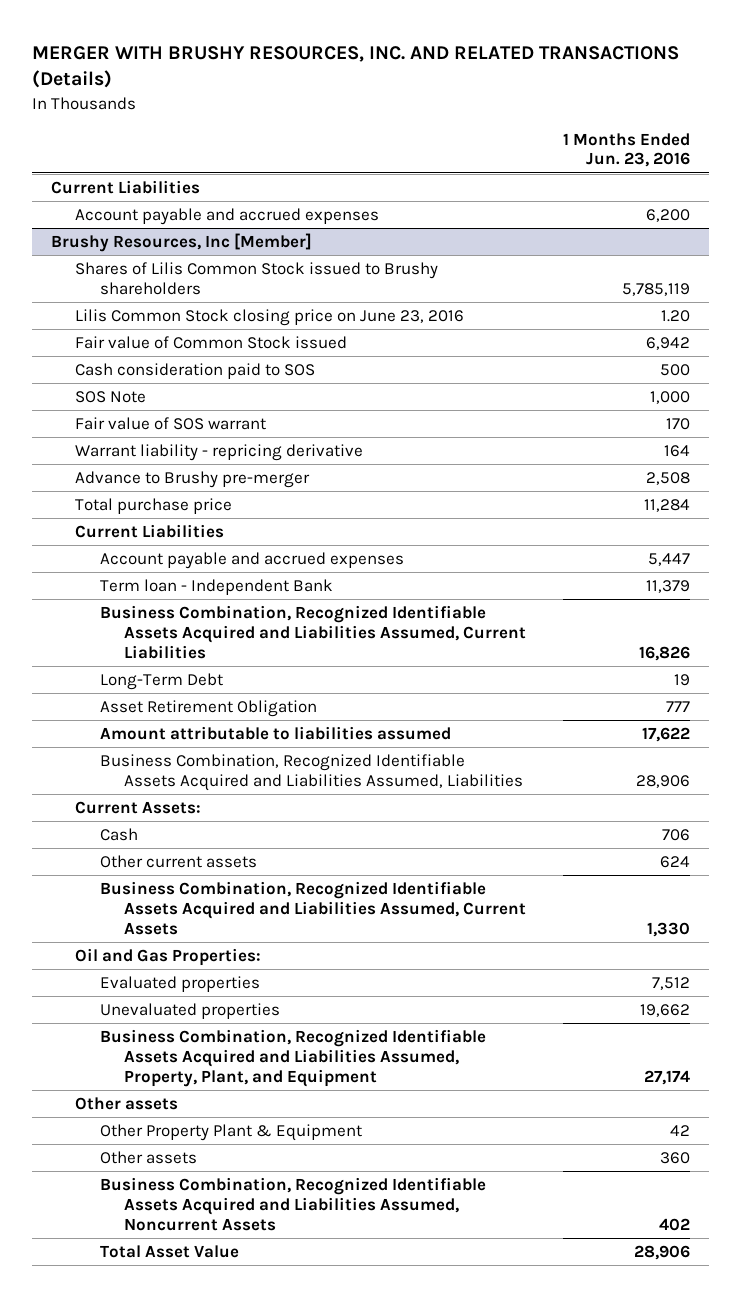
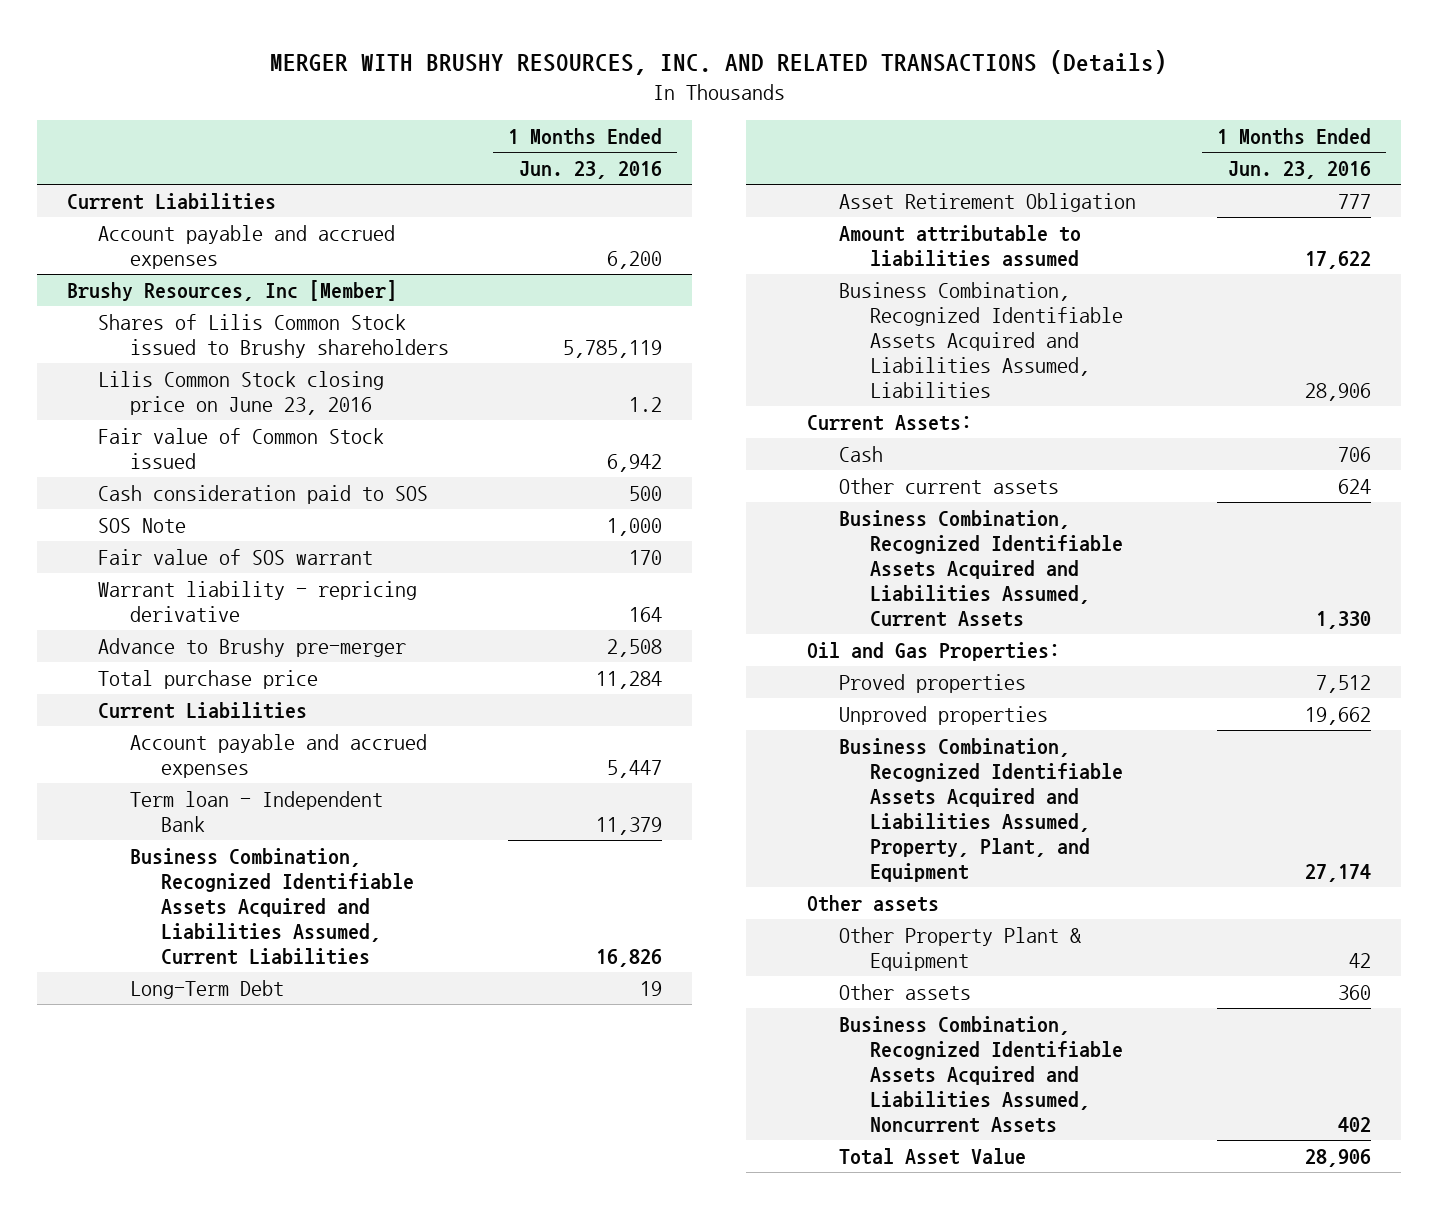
@ Brushy Resources, Inc [Member]
- Lilis Common Stock closing price on June 23, 2016 | 1.20
+ Lilis Common Stock closing price on June 23, 2016 | 1.2
- Evaluated properties | 7,512
- Unevaluated properties | 19,662
+ Proved properties | 7,512
+ Unproved properties | 19,662

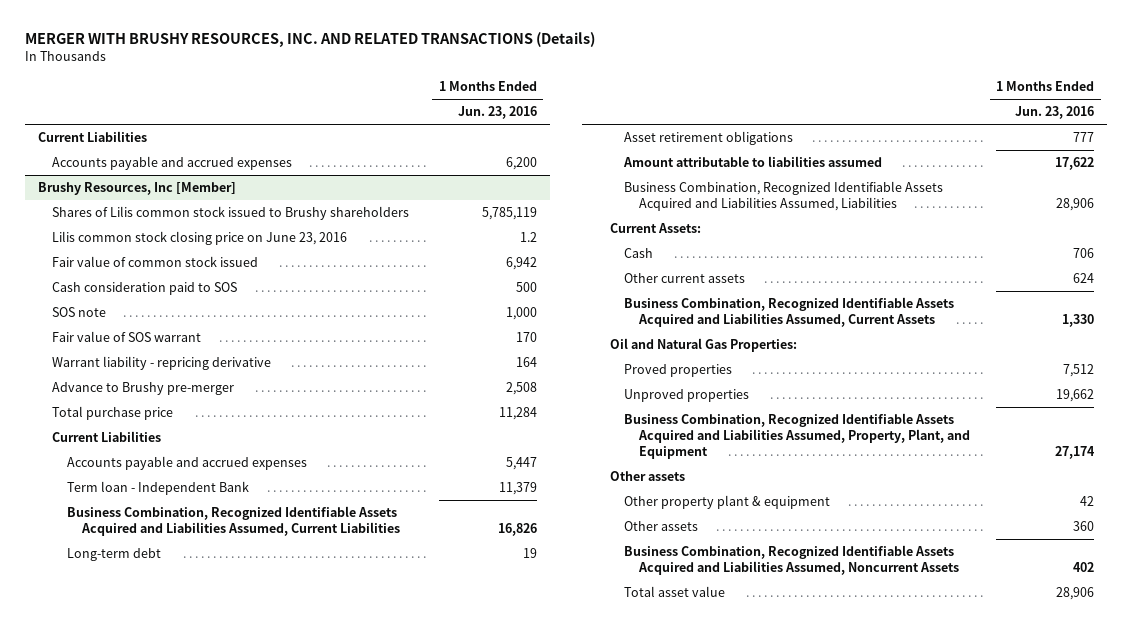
- Account payable and accrued expenses | 6,200
+ Accounts payable and accrued expenses | 6,200
@ Brushy Resources, Inc [Member]
- Shares of Lilis Common Stock issued to Brushy shareholders | 5,785,119
- Lilis Common Stock closing price on June 23, 2016 | 1.2
- Fair value of Common Stock issued | 6,942
+ Shares of Lilis common stock issued to Brushy shareholders | 5,785,119
+ Lilis common stock closing price on June 23, 2016 | 1.2
+ Fair value of common stock issued | 6,942
- SOS Note | 1,000
+ SOS note | 1,000
- Account payable and accrued expenses | 5,447
+ Accounts payable and accrued expenses | 5,447
- Long-Term Debt | 19
- Asset Retirement Obligation | 777
+ Long-term debt | 19
+ Asset retirement obligations | 777
- Oil and Gas Properties:
+ Oil and Natural Gas Properties:
- Other Property Plant & Equipment | 42
+ Other property plant & equipment | 42
- Total Asset Value | 28,906
+ Total asset value | 28,906

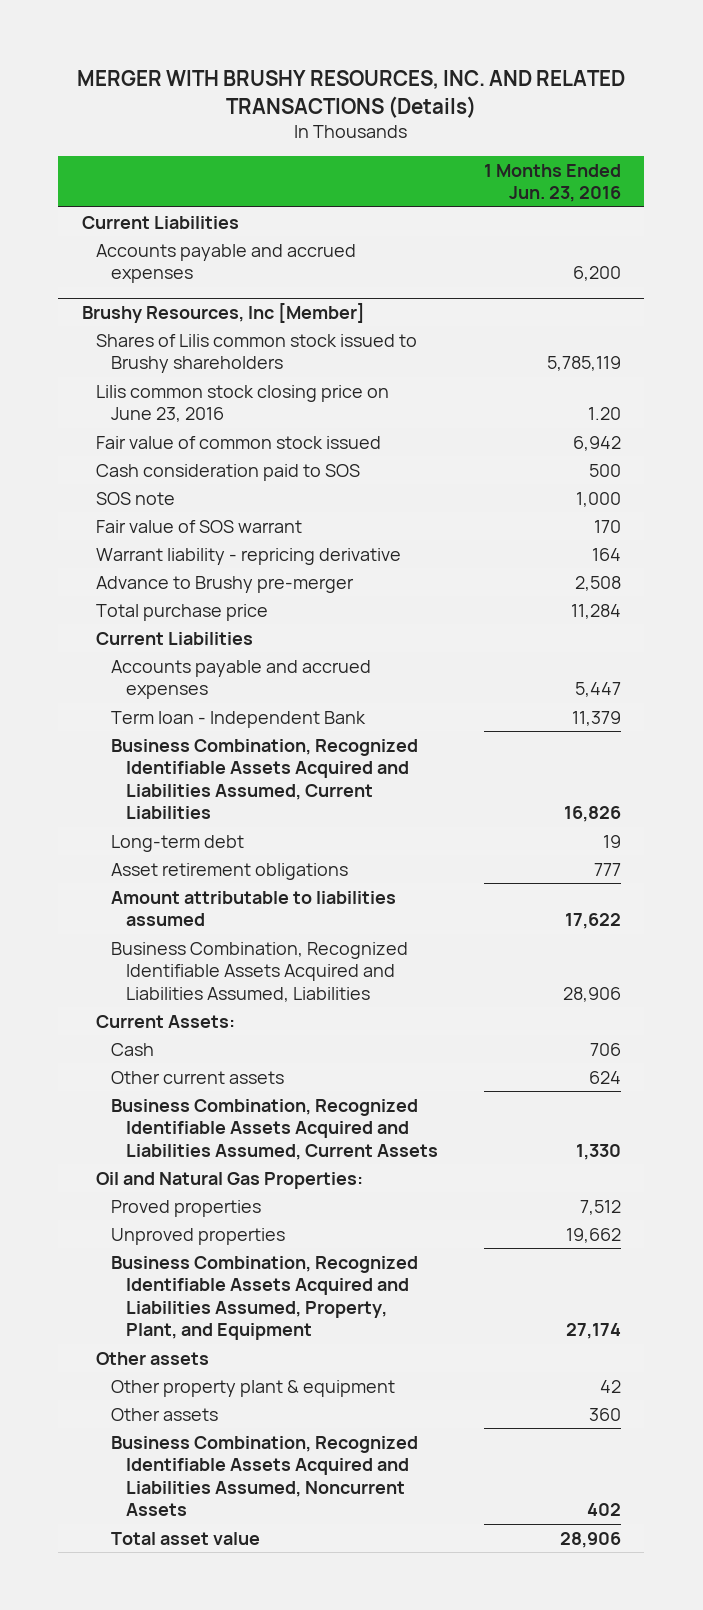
@ Brushy Resources, Inc [Member]
- Lilis common stock closing price on June 23, 2016 | 1.2
+ Lilis common stock closing price on June 23, 2016 | 1.20

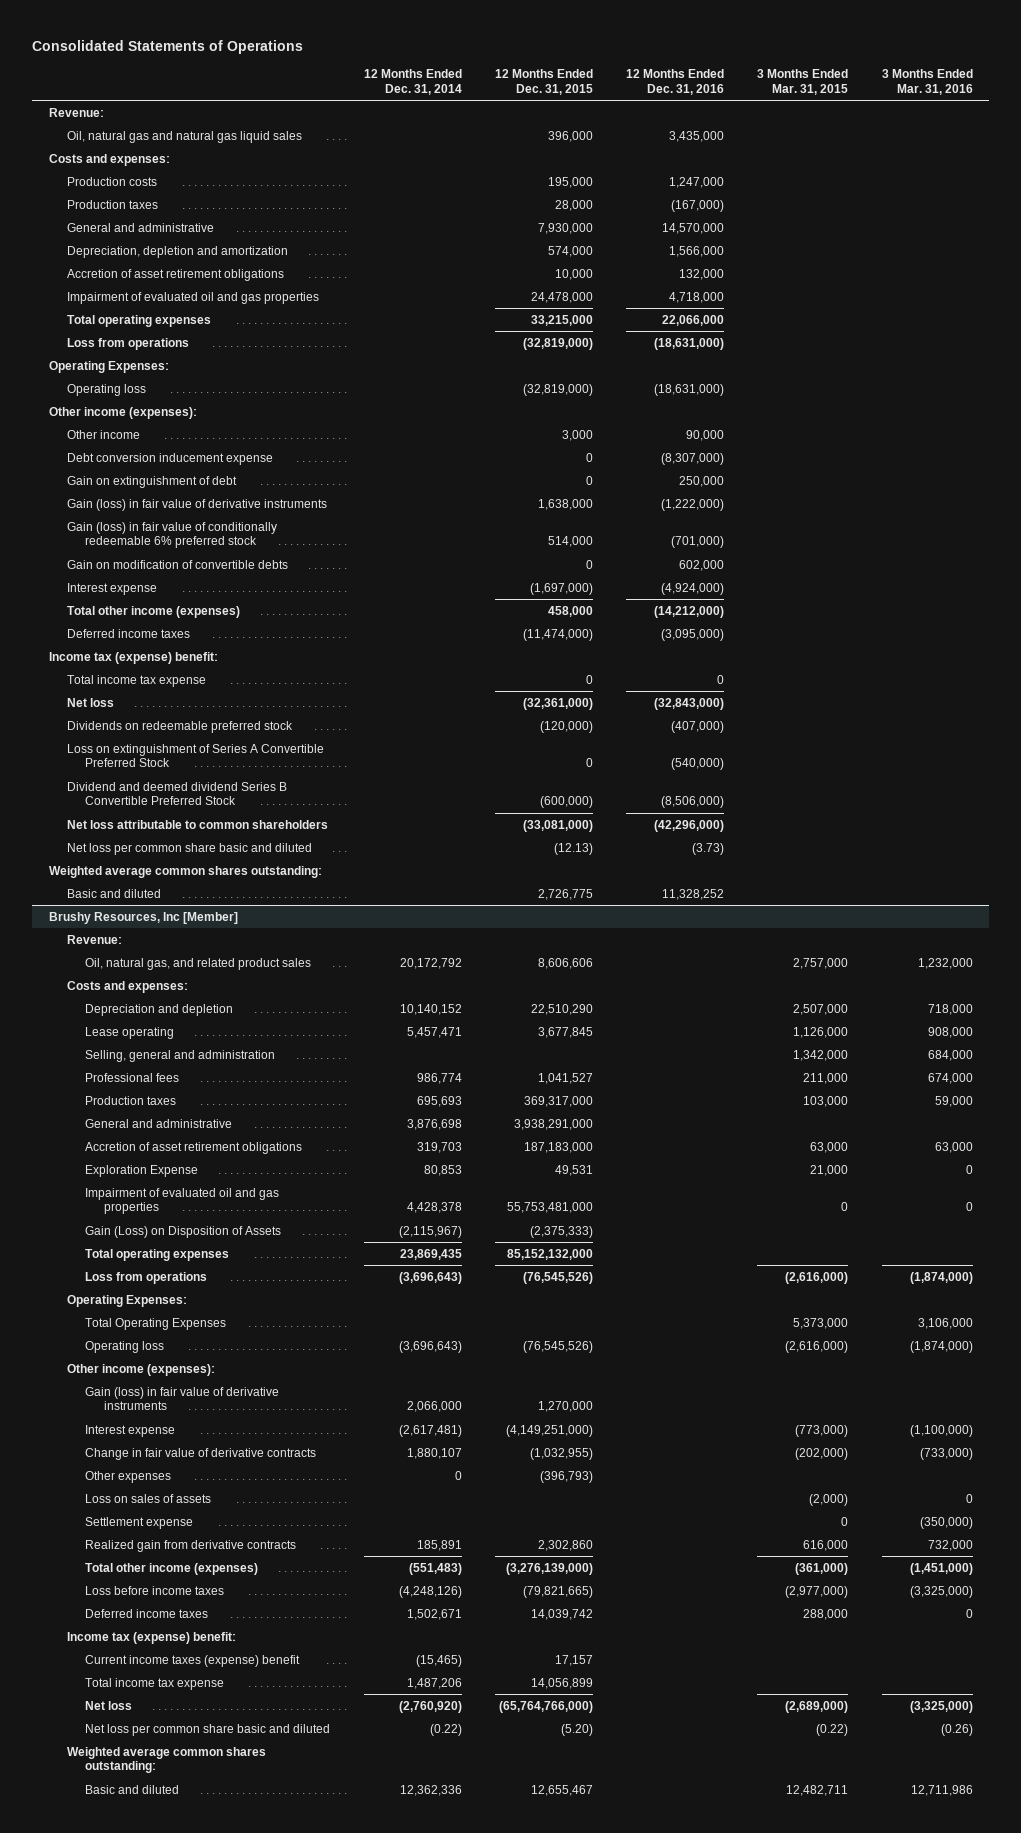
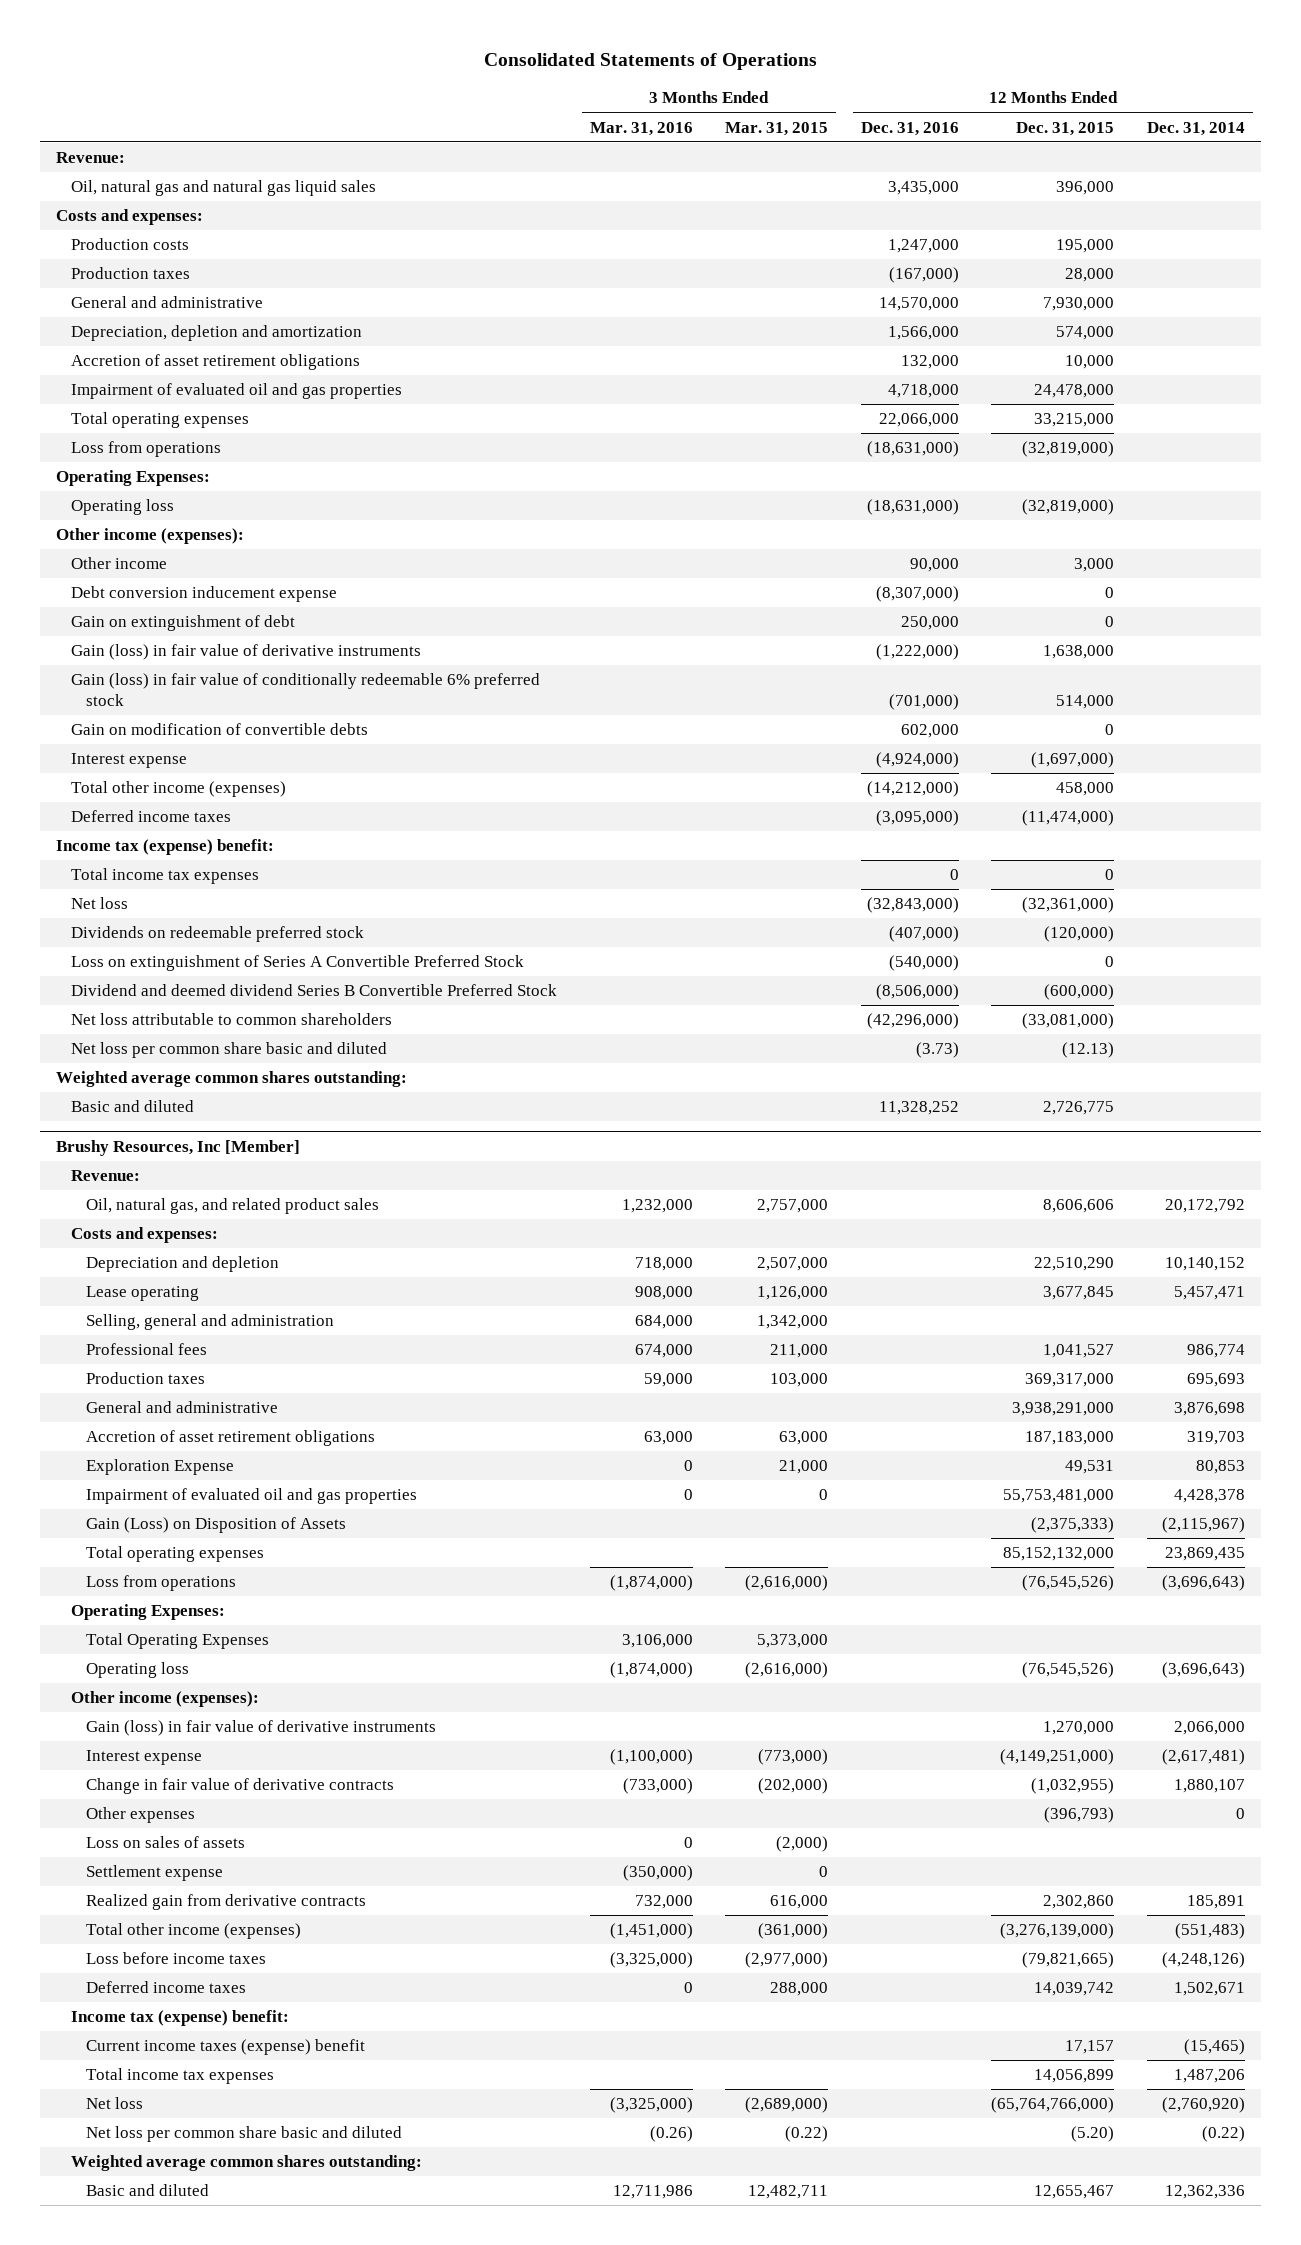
- | 12 Months Ended Dec. 31, 2014 | 12 Months Ended Dec. 31, 2015 | 12 Months Ended Dec. 31, 2016 | 3 Months Ended Mar. 31, 2015 | 3 Months Ended Mar. 31, 2016
+ | 3 Months Ended Mar. 31, 2016 | 3 Months Ended Mar. 31, 2015 | 12 Months Ended Dec. 31, 2016 | 12 Months Ended Dec. 31, 2015 | 12 Months Ended Dec. 31, 2014
- Total income tax expense | | 0 | 0 | |
+ Total income tax expenses | | | 0 | 0 |
@ Brushy Resources, Inc [Member]
- Total income tax expense | 1,487,206 | 14,056,899 | | |
+ Total income tax expenses | | | | 14,056,899 | 1,487,206

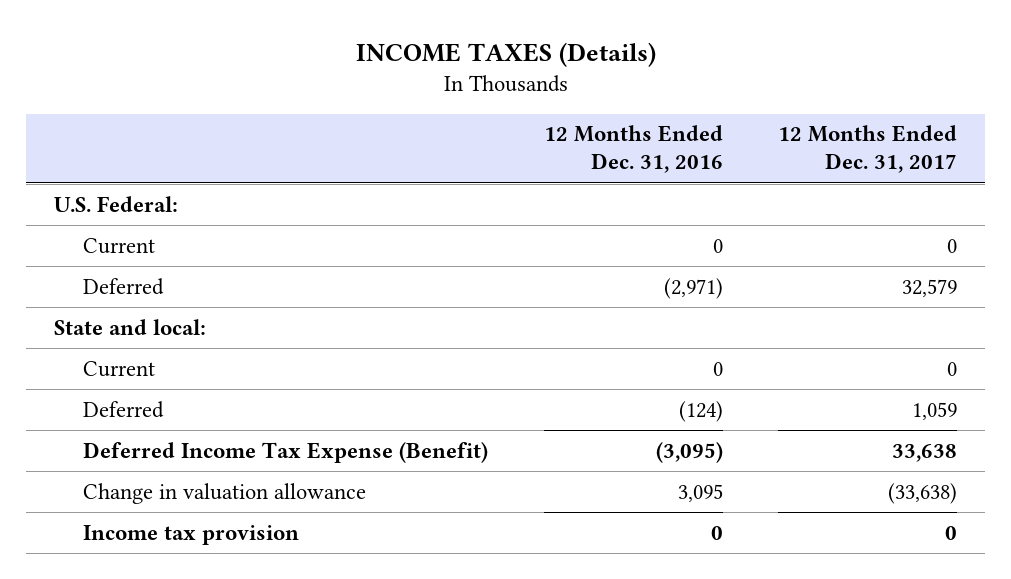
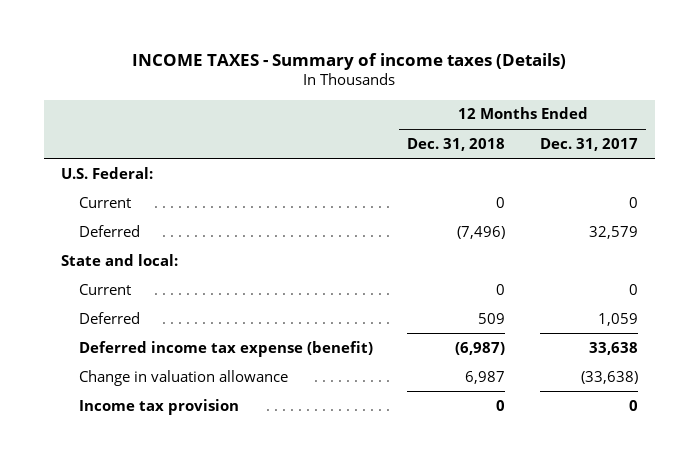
- INCOME TAXES (Details)
+ INCOME TAXES - Summary of income taxes (Details)
- | 12 Months Ended Dec. 31, 2016 | 12 Months Ended Dec. 31, 2017
+ | 12 Months Ended Dec. 31, 2018 | 12 Months Ended Dec. 31, 2017
- Deferred Income Tax Expense (Benefit) | (3,095) | 33,638
+ Deferred income tax expense (benefit) | (6,987) | 33,638

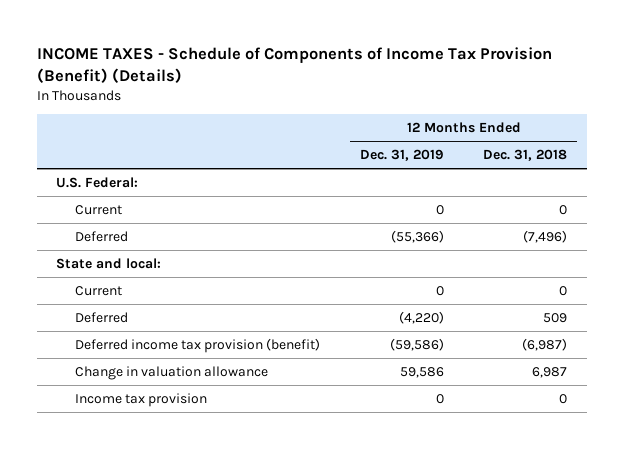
- INCOME TAXES - Summary of income taxes (Details)
+ INCOME TAXES - Schedule of Components of Income Tax Provision (Benefit) (Details)
- | 12 Months Ended Dec. 31, 2018 | 12 Months Ended Dec. 31, 2017
+ | 12 Months Ended Dec. 31, 2019 | 12 Months Ended Dec. 31, 2018
- Deferred income tax expense (benefit) | (6,987) | 33,638
+ Deferred income tax provision (benefit) | (59,586) | (6,987)

